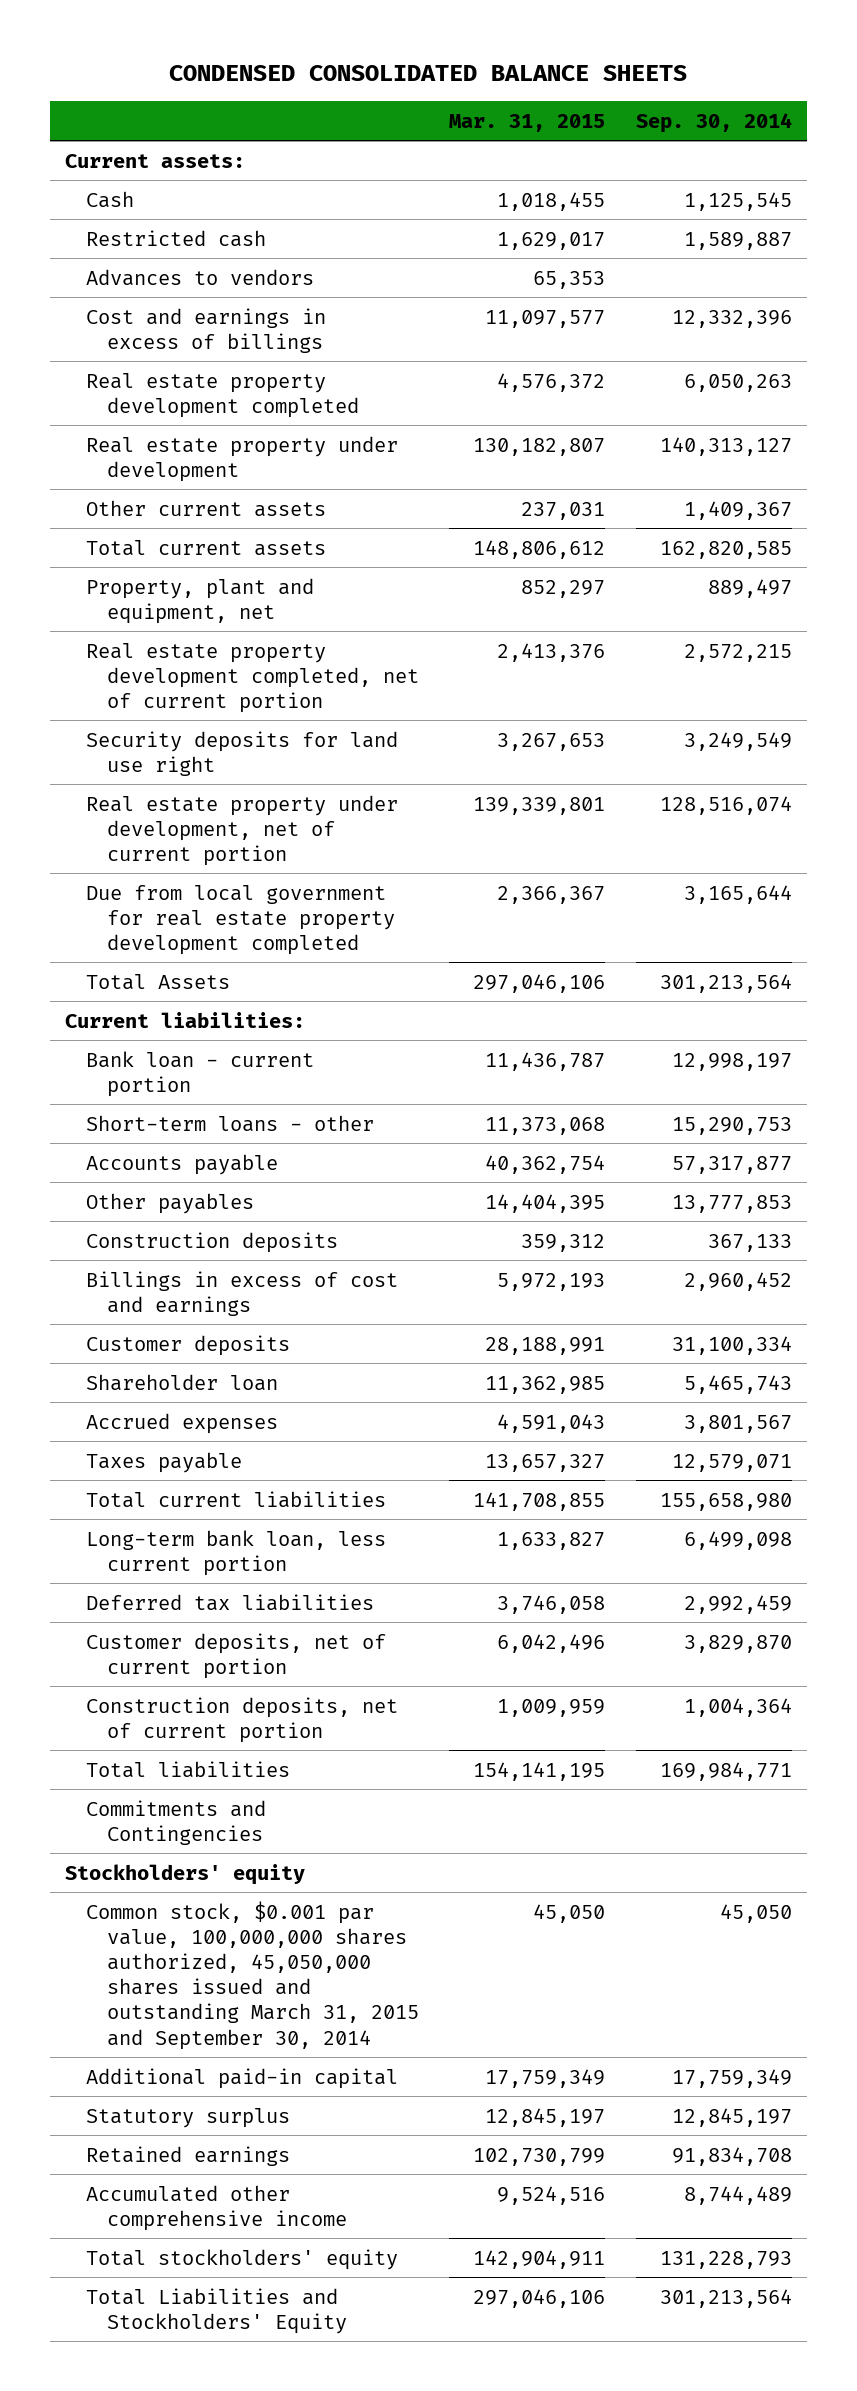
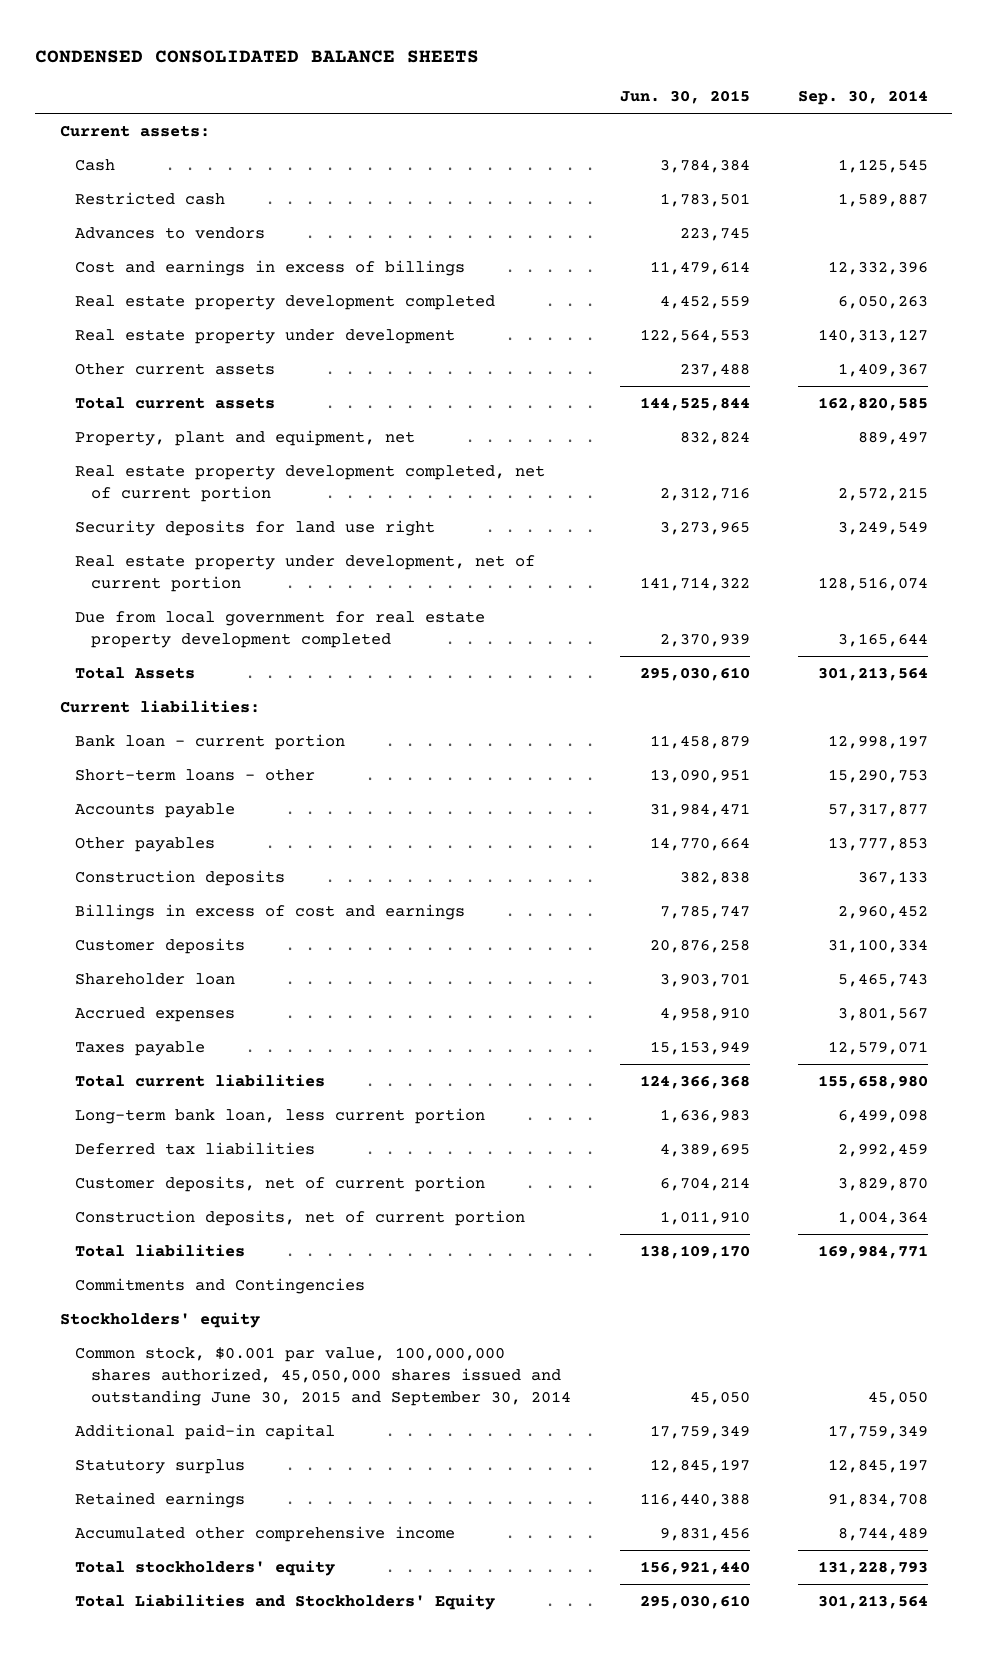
- | Mar. 31, 2015 | Sep. 30, 2014
+ | Jun. 30, 2015 | Sep. 30, 2014
- Common stock, $0.001 par value, 100,000,000 shares authorized, 45,050,000 shares issued and outstanding March 31, 2015 and September 30, 2014 | 45,050 | 45,050
+ Common stock, $0.001 par value, 100,000,000 shares authorized, 45,050,000 shares issued and outstanding June 30, 2015 and September 30, 2014 | 45,050 | 45,050

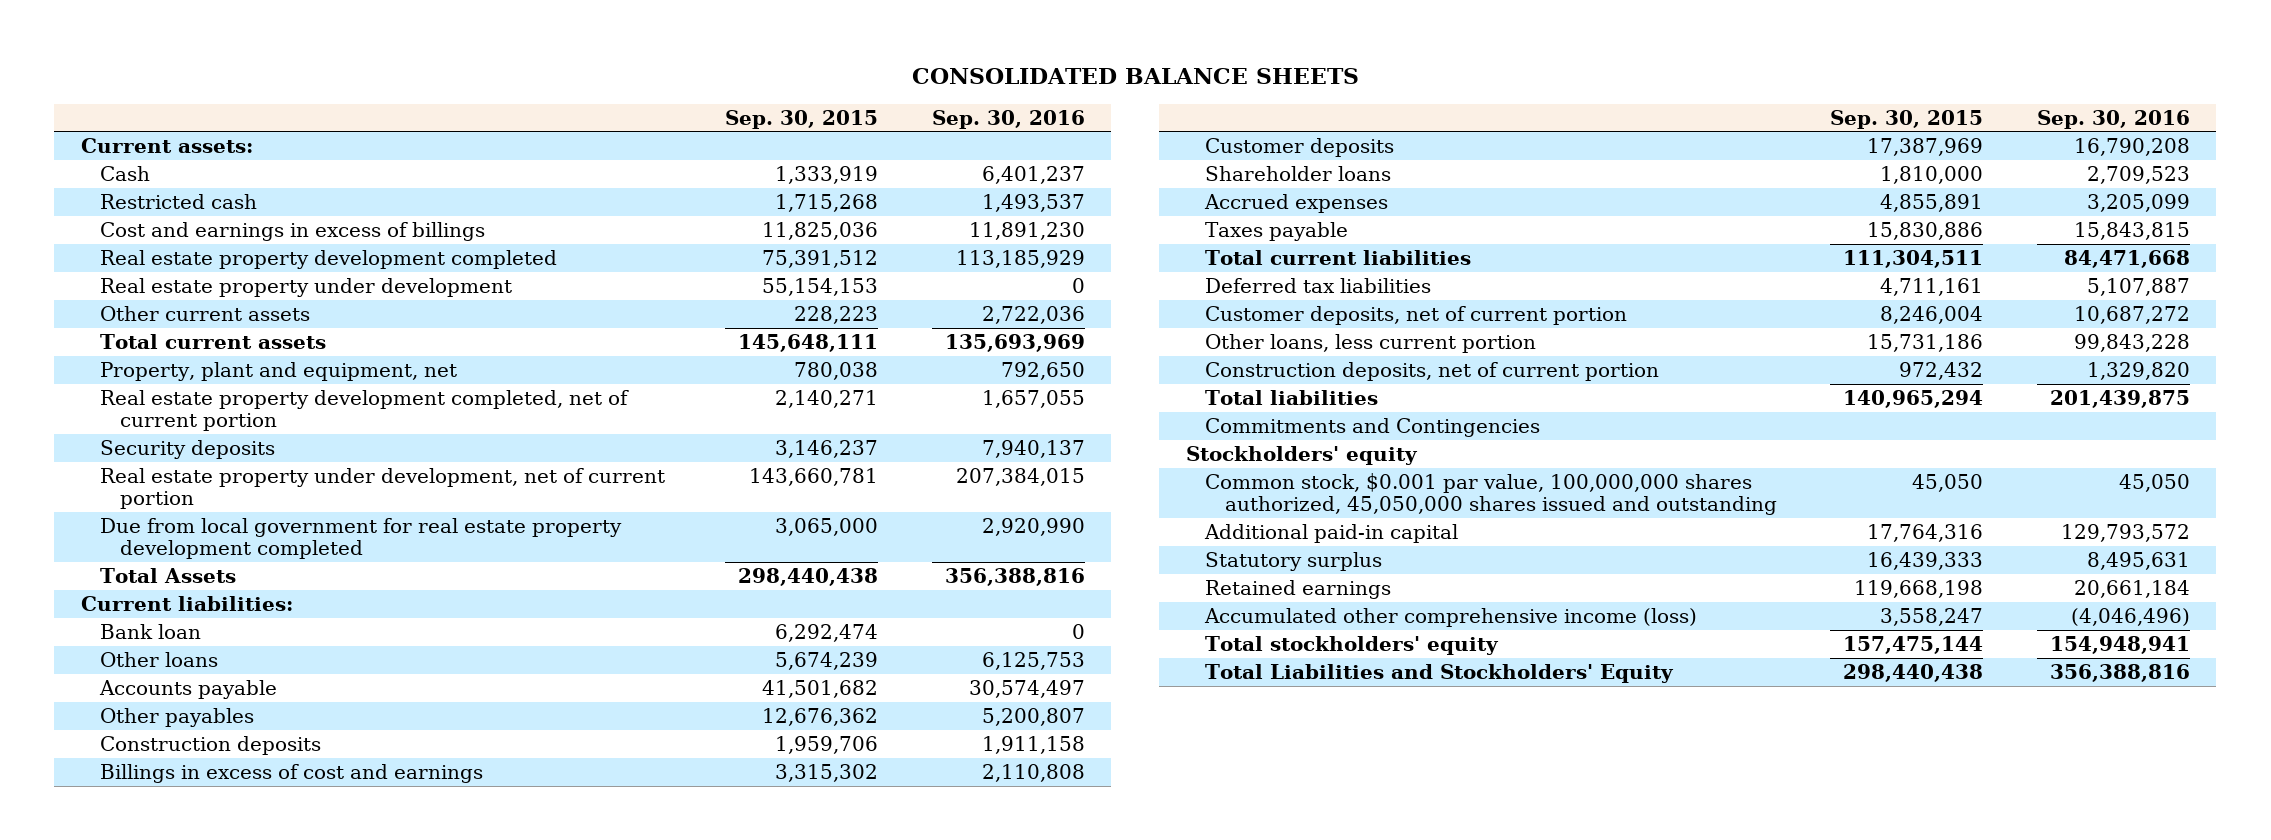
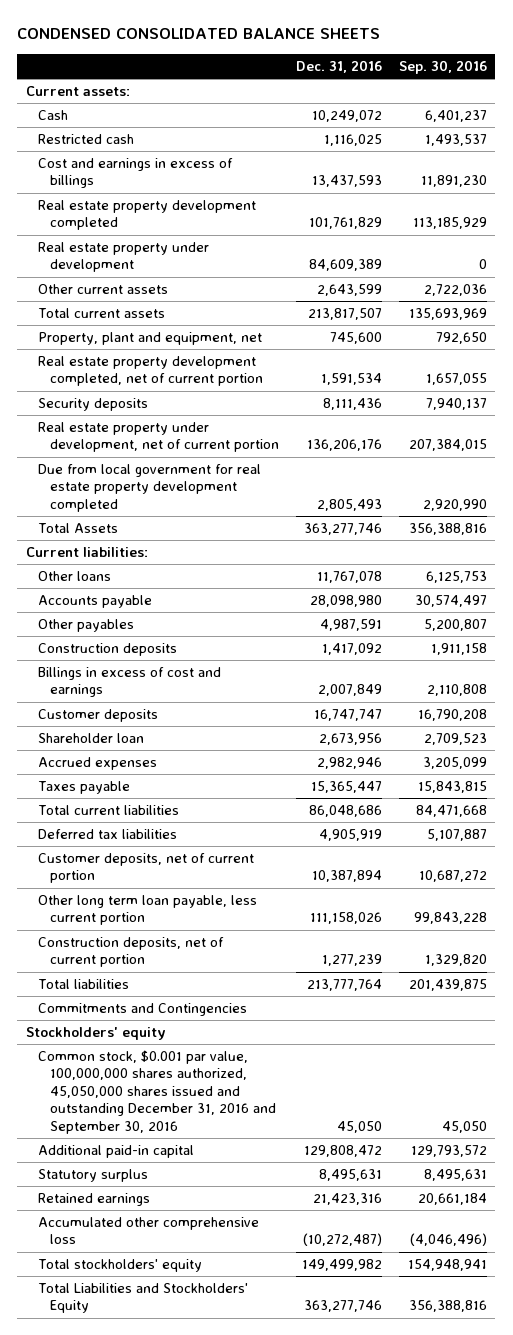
- CONSOLIDATED BALANCE SHEETS
+ CONDENSED CONSOLIDATED BALANCE SHEETS
- | Sep. 30, 2015 | Sep. 30, 2016
+ | Dec. 31, 2016 | Sep. 30, 2016
- Bank loan | 6,292,474 | 0
- Shareholder loans | 1,810,000 | 2,709,523
+ Shareholder loan | 2,673,956 | 2,709,523
- Other loans, less current portion | 15,731,186 | 99,843,228
+ Other long term loan payable, less current portion | 111,158,026 | 99,843,228
- Common stock, $0.001 par value, 100,000,000 shares authorized, 45,050,000 shares issued and outstanding | 45,050 | 45,050
+ Common stock, $0.001 par value, 100,000,000 shares authorized, 45,050,000 shares issued and outstanding December 31, 2016 and September 30, 2016 | 45,050 | 45,050
- Accumulated other comprehensive income (loss) | 3,558,247 | (4,046,496)
+ Accumulated other comprehensive loss | (10,272,487) | (4,046,496)

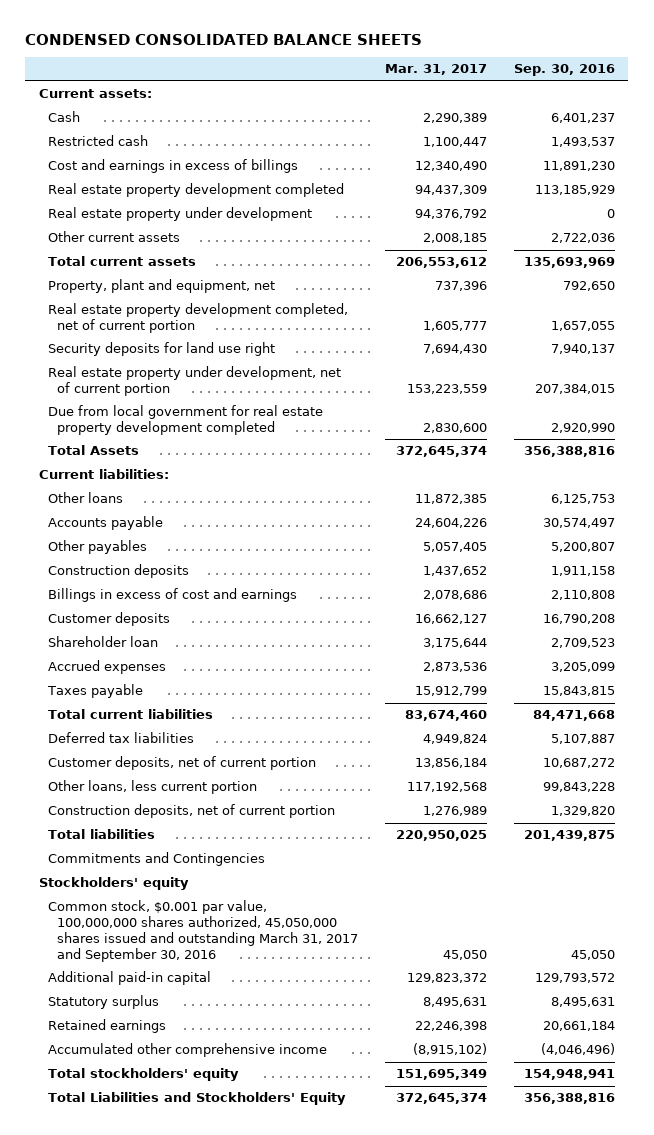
- | Dec. 31, 2016 | Sep. 30, 2016
+ | Mar. 31, 2017 | Sep. 30, 2016
- Security deposits | 8,111,436 | 7,940,137
+ Security deposits for land use right | 7,694,430 | 7,940,137
- Other long term loan payable, less current portion | 111,158,026 | 99,843,228
+ Other loans, less current portion | 117,192,568 | 99,843,228
- Common stock, $0.001 par value, 100,000,000 shares authorized, 45,050,000 shares issued and outstanding December 31, 2016 and September 30, 2016 | 45,050 | 45,050
+ Common stock, $0.001 par value, 100,000,000 shares authorized, 45,050,000 shares issued and outstanding March 31, 2017 and September 30, 2016 | 45,050 | 45,050
- Accumulated other comprehensive loss | (10,272,487) | (4,046,496)
+ Accumulated other comprehensive income | (8,915,102) | (4,046,496)

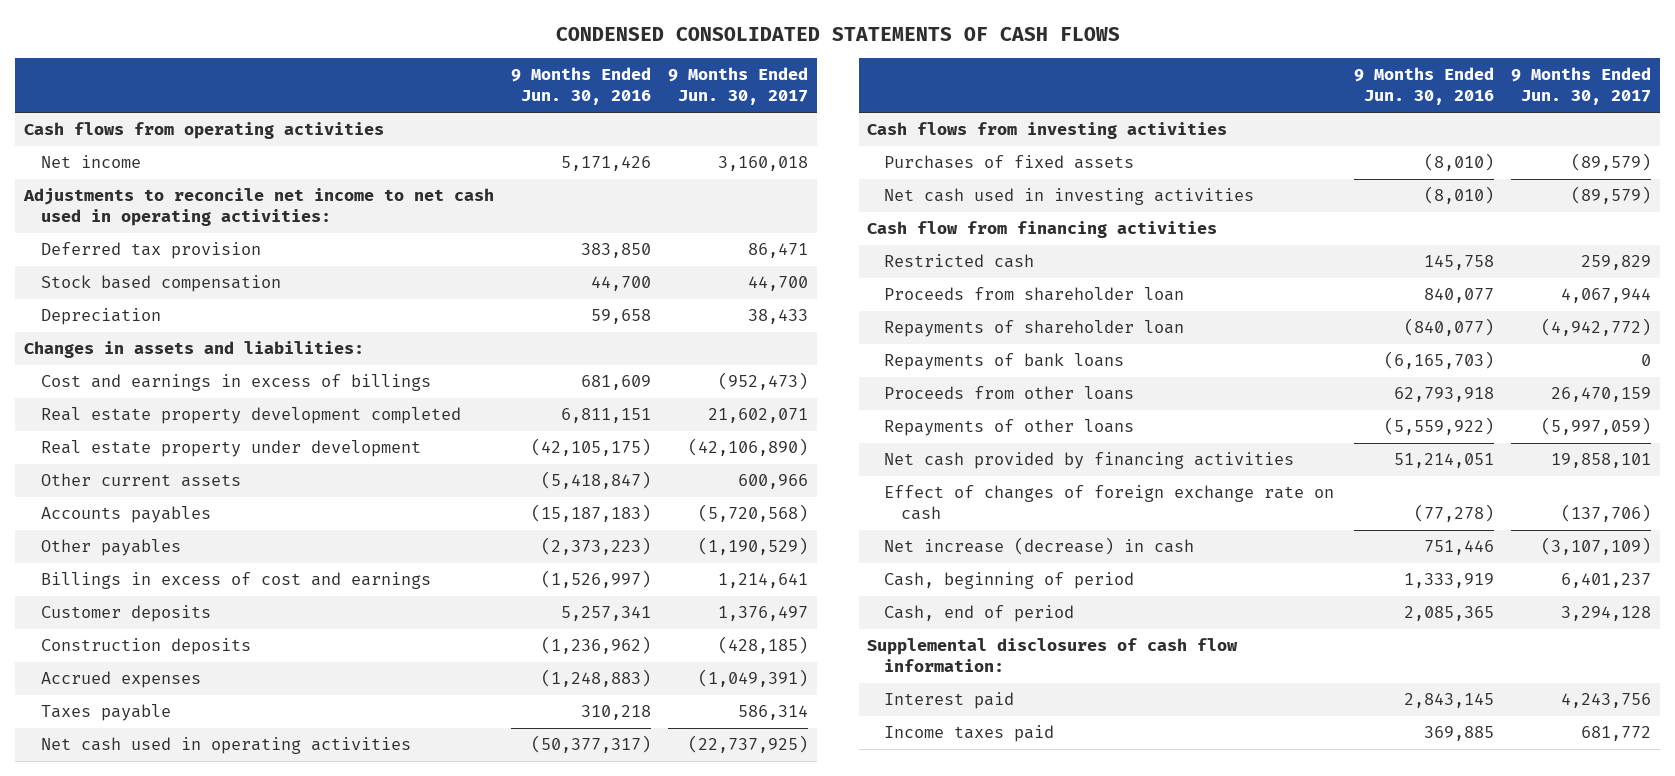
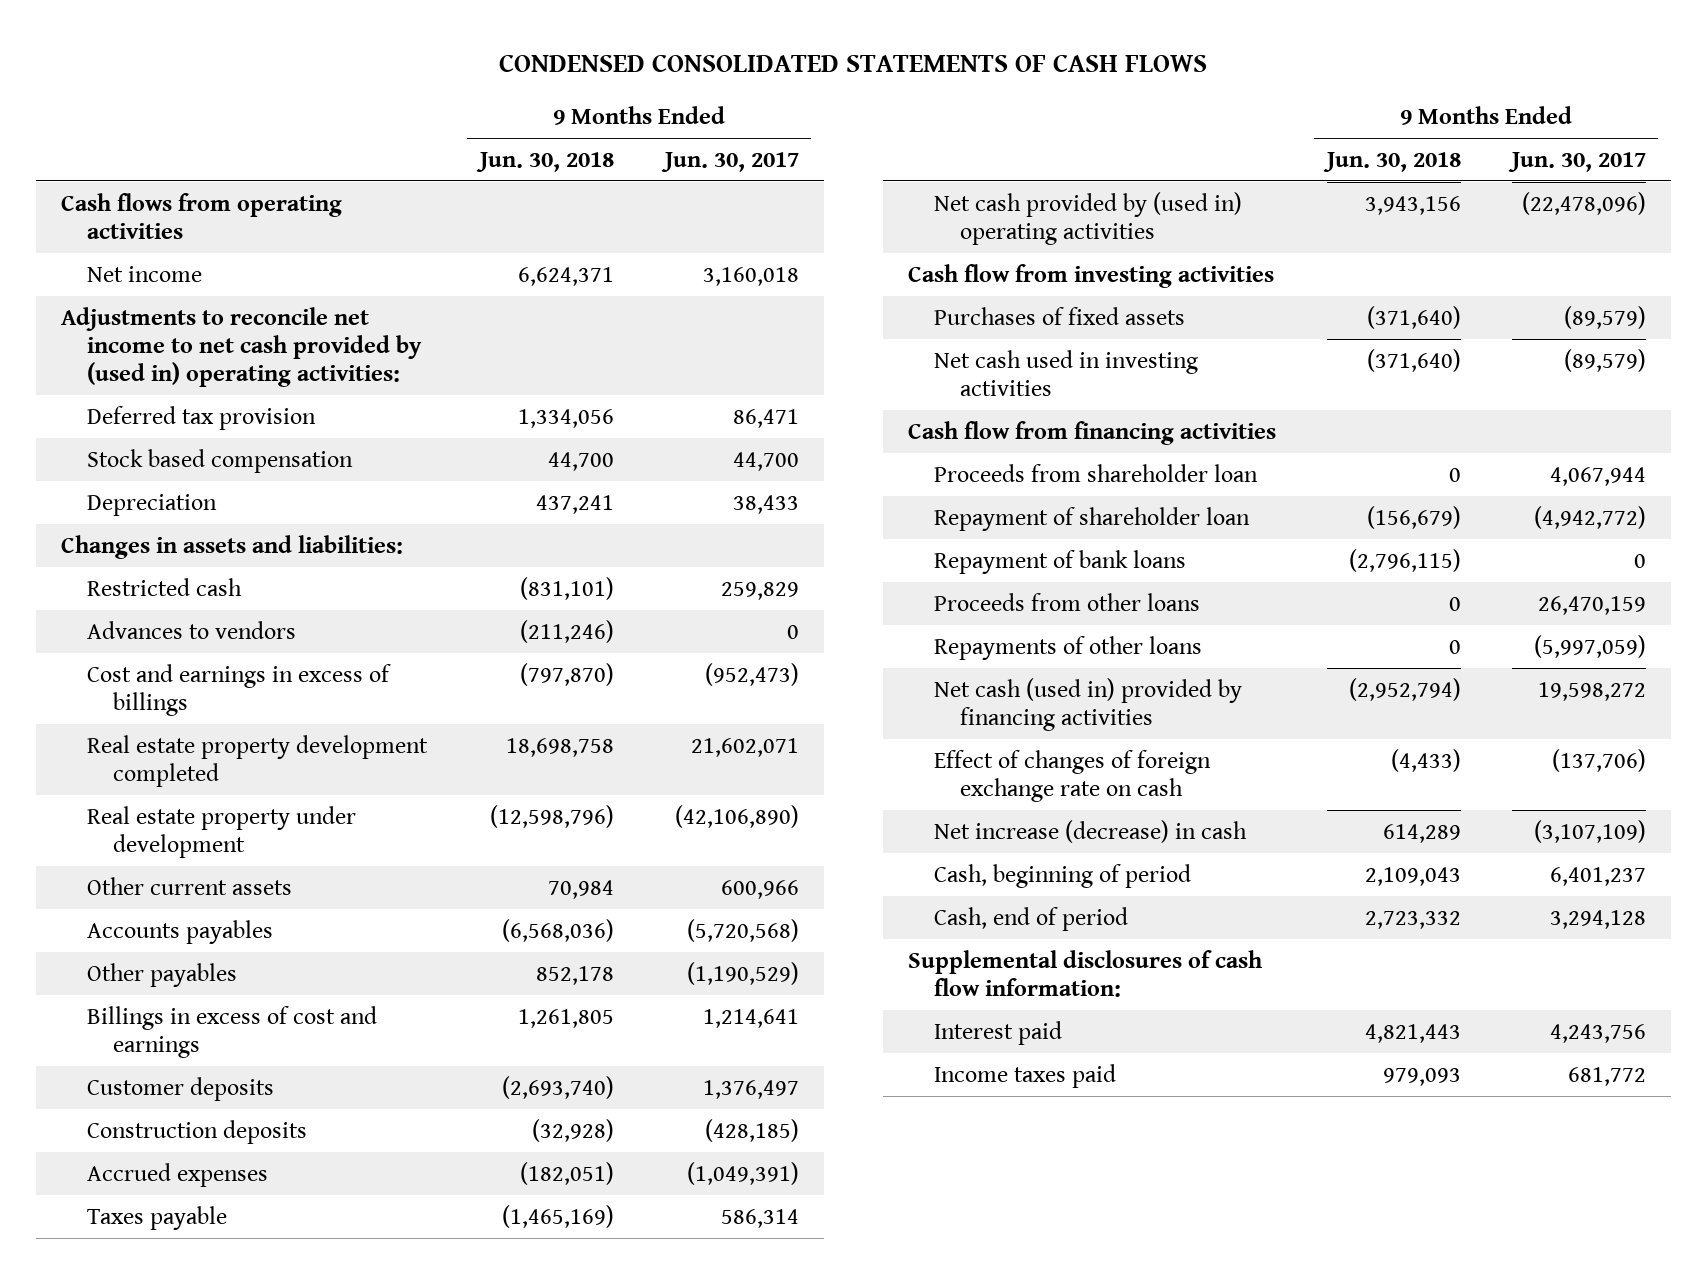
- | 9 Months Ended Jun. 30, 2016 | 9 Months Ended Jun. 30, 2017
+ | 9 Months Ended Jun. 30, 2018 | 9 Months Ended Jun. 30, 2017
- Adjustments to reconcile net income to net cash used in operating activities:
+ Adjustments to reconcile net income to net cash provided by (used in) operating activities:
moved up: Restricted cash | (831,101) | 259,829
+ Advances to vendors | (211,246) | 0
- Net cash used in operating activities | (50,377,317) | (22,737,925)
- Cash flows from investing activities
+ Net cash provided by (used in) operating activities | 3,943,156 | (22,478,096)
+ Cash flow from investing activities
- Repayments of shareholder loan | (840,077) | (4,942,772)
- Repayments of bank loans | (6,165,703) | 0
+ Repayment of shareholder loan | (156,679) | (4,942,772)
+ Repayment of bank loans | (2,796,115) | 0
- Net cash provided by financing activities | 51,214,051 | 19,858,101
+ Net cash (used in) provided by financing activities | (2,952,794) | 19,598,272

